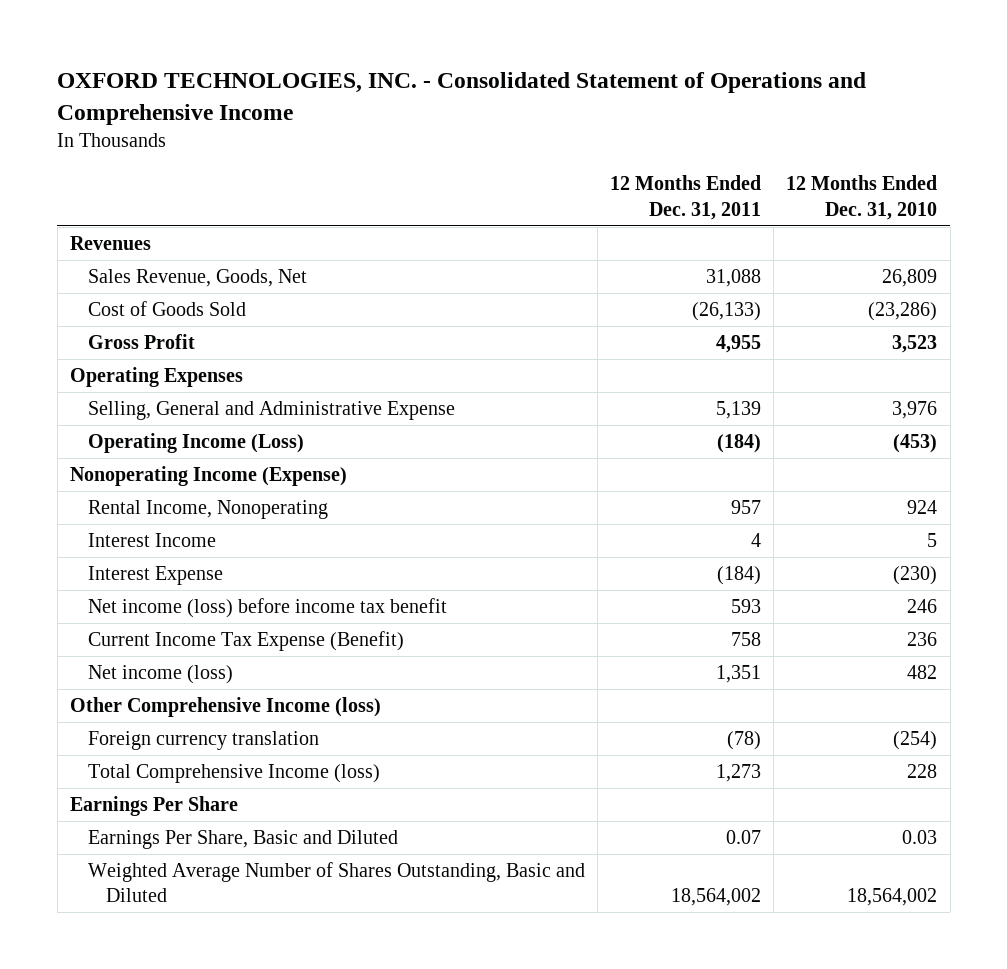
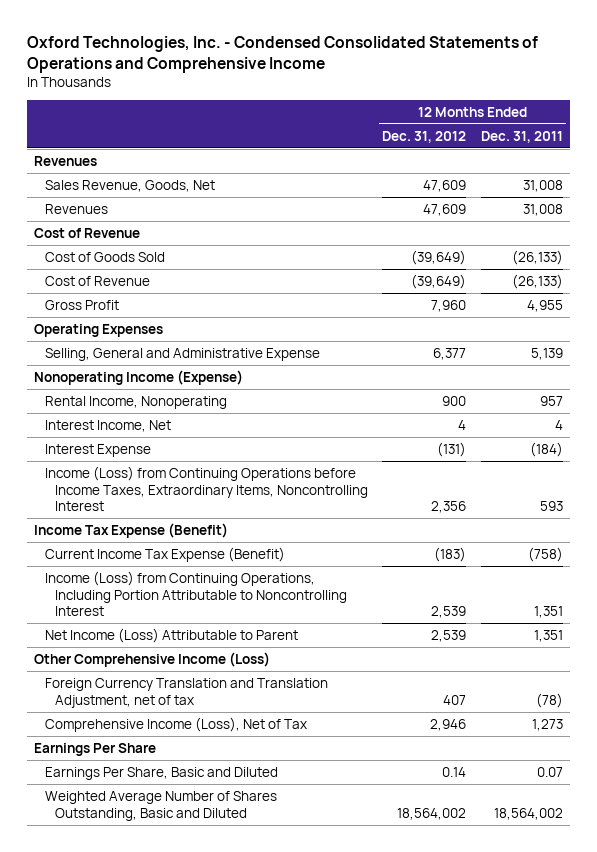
- OXFORD TECHNOLOGIES, INC. - Consolidated Statement of Operations and Comprehensive Income
+ Oxford Technologies, Inc. - Condensed Consolidated Statements of Operations and Comprehensive Income
- | 12 Months Ended Dec. 31, 2011 | 12 Months Ended Dec. 31, 2010
+ | 12 Months Ended Dec. 31, 2012 | 12 Months Ended Dec. 31, 2011
- Sales Revenue, Goods, Net | 31,088 | 26,809
+ Sales Revenue, Goods, Net | 47,609 | 31,008
+ Revenues | 47,609 | 31,008
+ Cost of Revenue
+ Cost of Revenue | (39,649) | (26,133)
- Operating Income (Loss) | (184) | (453)
- Interest Income | 4 | 5
+ Interest Income, Net | 4 | 4
- Net income (loss) before income tax benefit | 593 | 246
- Current Income Tax Expense (Benefit) | 758 | 236
- Net income (loss) | 1,351 | 482
- Other Comprehensive Income (loss)
- Foreign currency translation | (78) | (254)
- Total Comprehensive Income (loss) | 1,273 | 228
+ Income (Loss) from Continuing Operations before Income Taxes, Extraordinary Items, Noncontrolling Interest | 2,356 | 593
+ Income Tax Expense (Benefit)
+ Current Income Tax Expense (Benefit) | (183) | (758)
+ Income (Loss) from Continuing Operations, Including Portion Attributable to Noncontrolling Interest | 2,539 | 1,351
+ Net Income (Loss) Attributable to Parent | 2,539 | 1,351
+ Other Comprehensive Income (Loss)
+ Foreign Currency Translation and Translation Adjustment, net of tax | 407 | (78)
+ Comprehensive Income (Loss), Net of Tax | 2,946 | 1,273

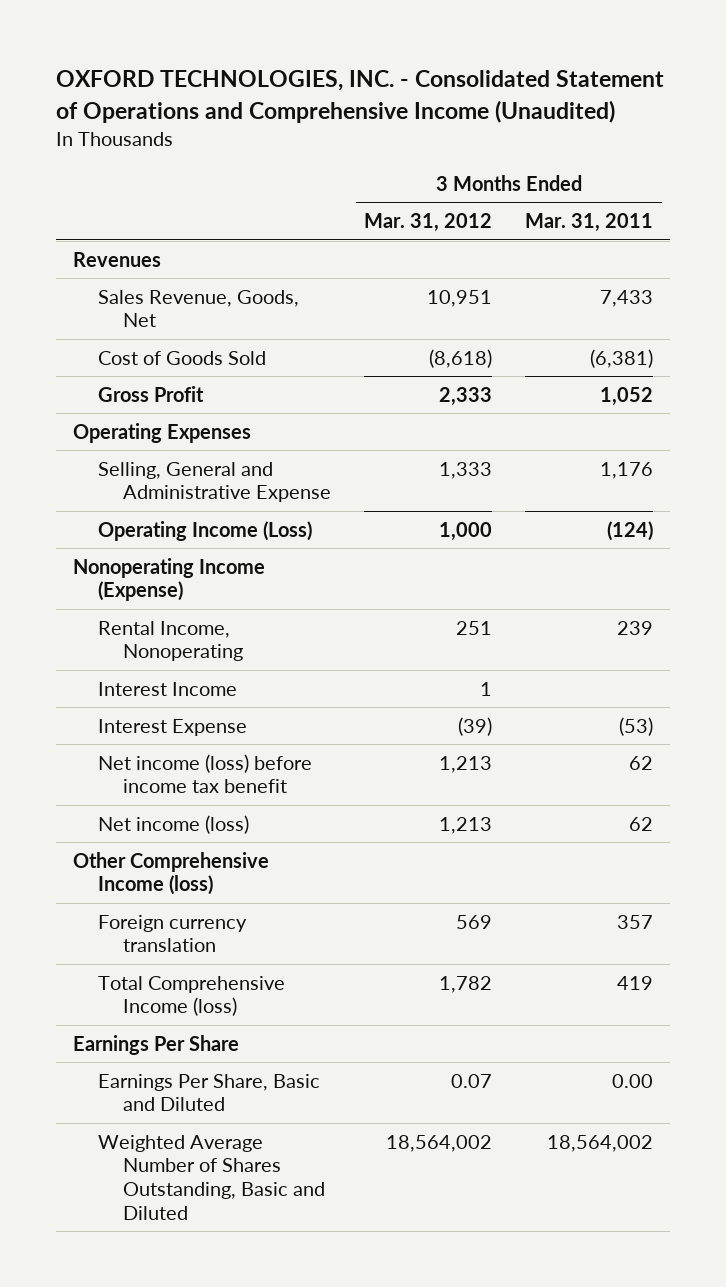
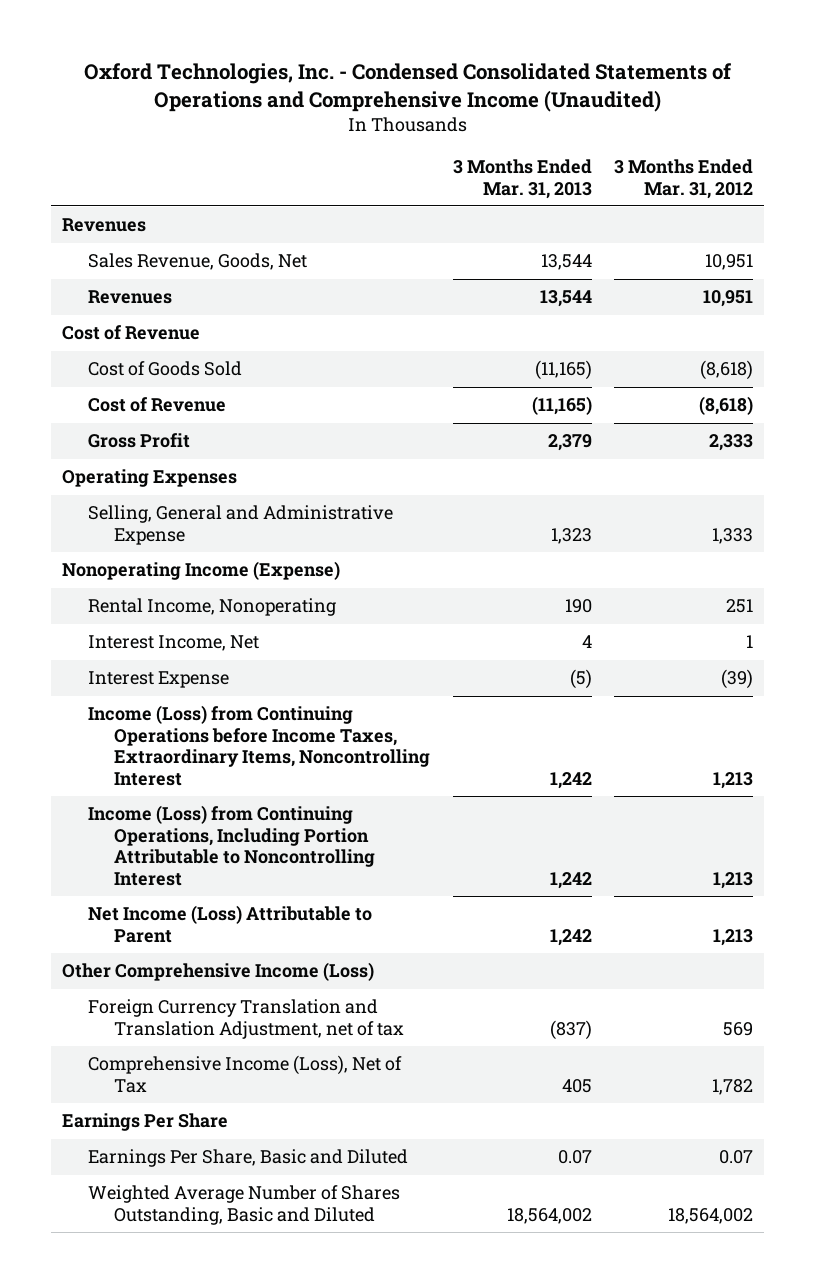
- OXFORD TECHNOLOGIES, INC. - Consolidated Statement of Operations and Comprehensive Income (Unaudited)
+ Oxford Technologies, Inc. - Condensed Consolidated Statements of Operations and Comprehensive Income (Unaudited)
- | 3 Months Ended Mar. 31, 2012 | 3 Months Ended Mar. 31, 2011
+ | 3 Months Ended Mar. 31, 2013 | 3 Months Ended Mar. 31, 2012
+ Revenues | 13,544 | 10,951
+ Cost of Revenue
+ Cost of Revenue | (11,165) | (8,618)
- Operating Income (Loss) | 1,000 | (124)
- Interest Income | 1 |
+ Interest Income, Net | 4 | 1
- Net income (loss) before income tax benefit | 1,213 | 62
- Net income (loss) | 1,213 | 62
- Other Comprehensive Income (loss)
- Foreign currency translation | 569 | 357
- Total Comprehensive Income (loss) | 1,782 | 419
+ Income (Loss) from Continuing Operations before Income Taxes, Extraordinary Items, Noncontrolling Interest | 1,242 | 1,213
+ Income (Loss) from Continuing Operations, Including Portion Attributable to Noncontrolling Interest | 1,242 | 1,213
+ Net Income (Loss) Attributable to Parent | 1,242 | 1,213
+ Other Comprehensive Income (Loss)
+ Foreign Currency Translation and Translation Adjustment, net of tax | (837) | 569
+ Comprehensive Income (Loss), Net of Tax | 405 | 1,782

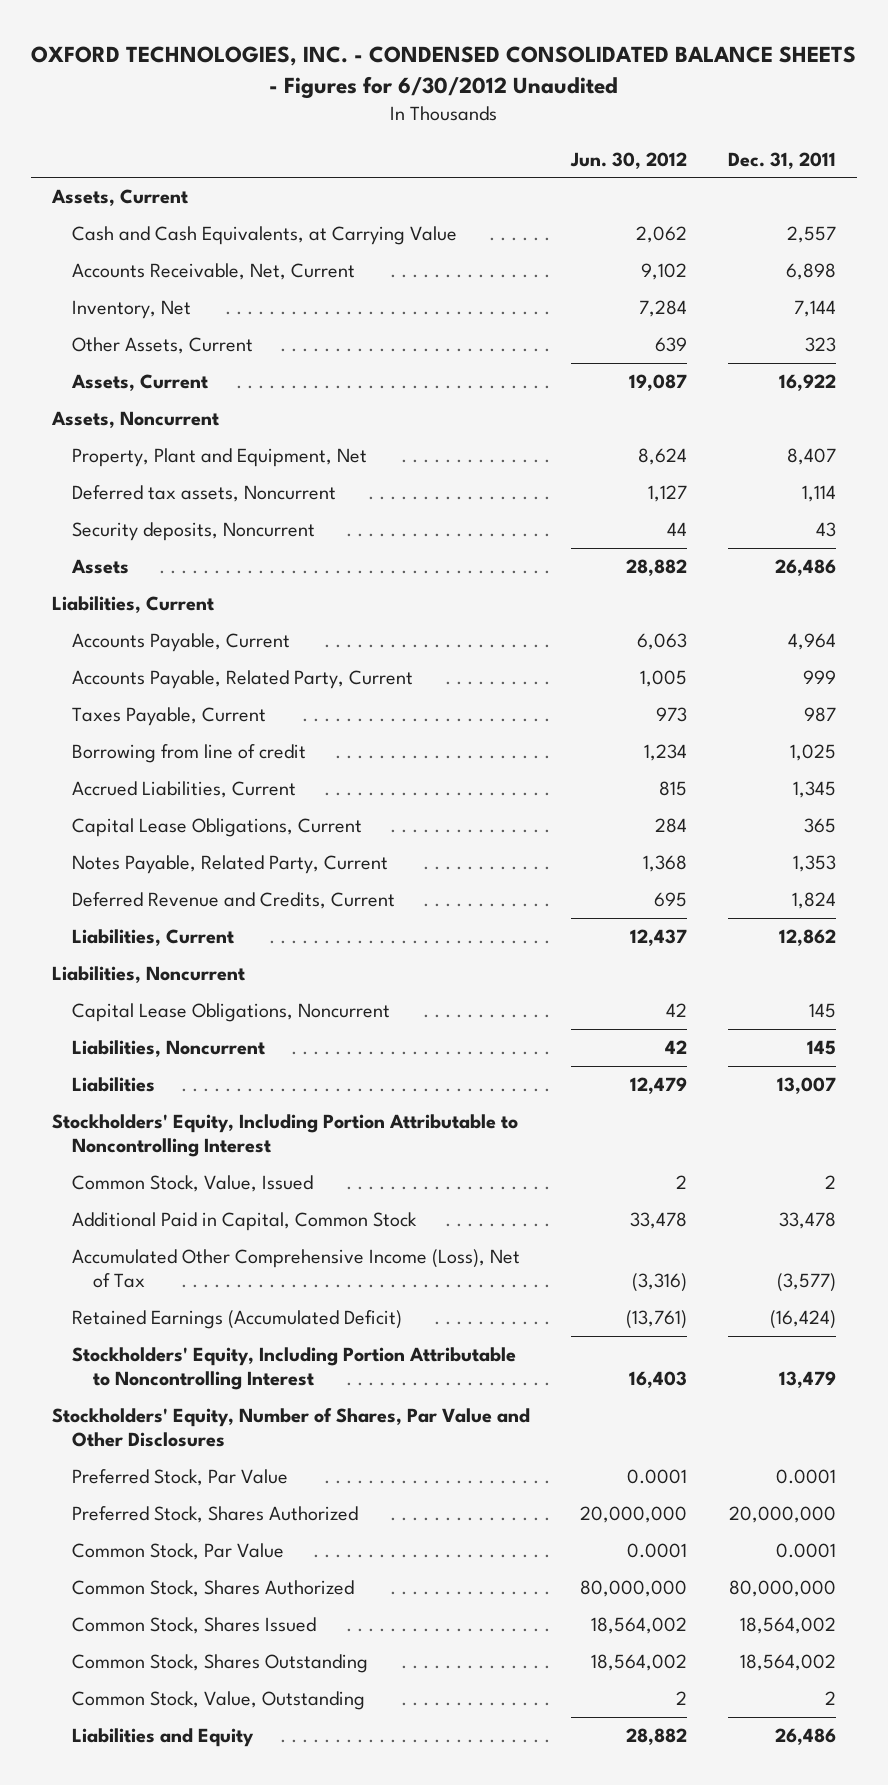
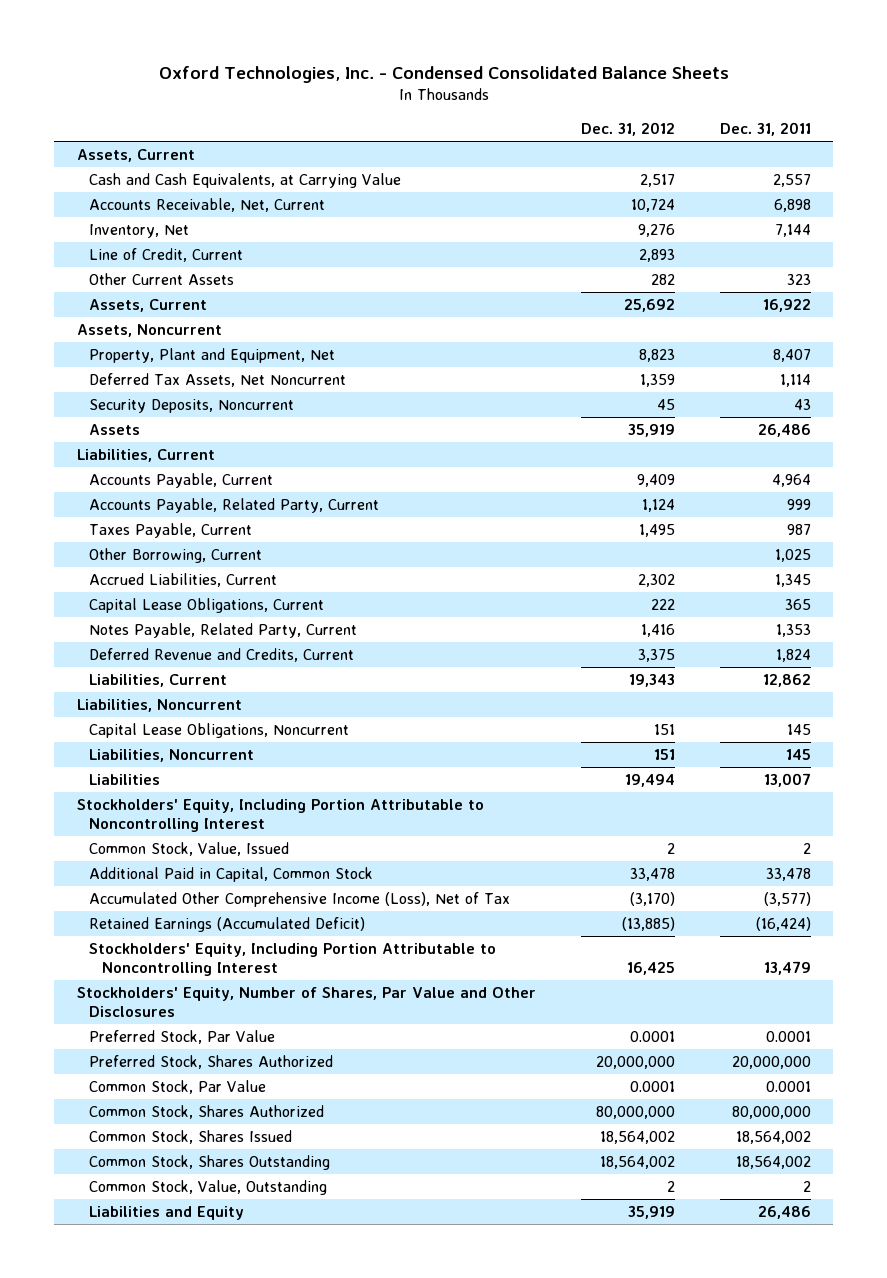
- OXFORD TECHNOLOGIES, INC. - CONDENSED CONSOLIDATED BALANCE SHEETS - Figures for 6/30/2012 Unaudited
+ Oxford Technologies, Inc. - Condensed Consolidated Balance Sheets
- | Jun. 30, 2012 | Dec. 31, 2011
+ | Dec. 31, 2012 | Dec. 31, 2011
- Other Assets, Current | 639 | 323
+ Line of Credit, Current | 2,893 |
+ Other Current Assets | 282 | 323
- Deferred tax assets, Noncurrent | 1,127 | 1,114
- Security deposits, Noncurrent | 44 | 43
+ Deferred Tax Assets, Net Noncurrent | 1,359 | 1,114
+ Security Deposits, Noncurrent | 45 | 43
- Borrowing from line of credit | 1,234 | 1,025
+ Other Borrowing, Current | | 1,025

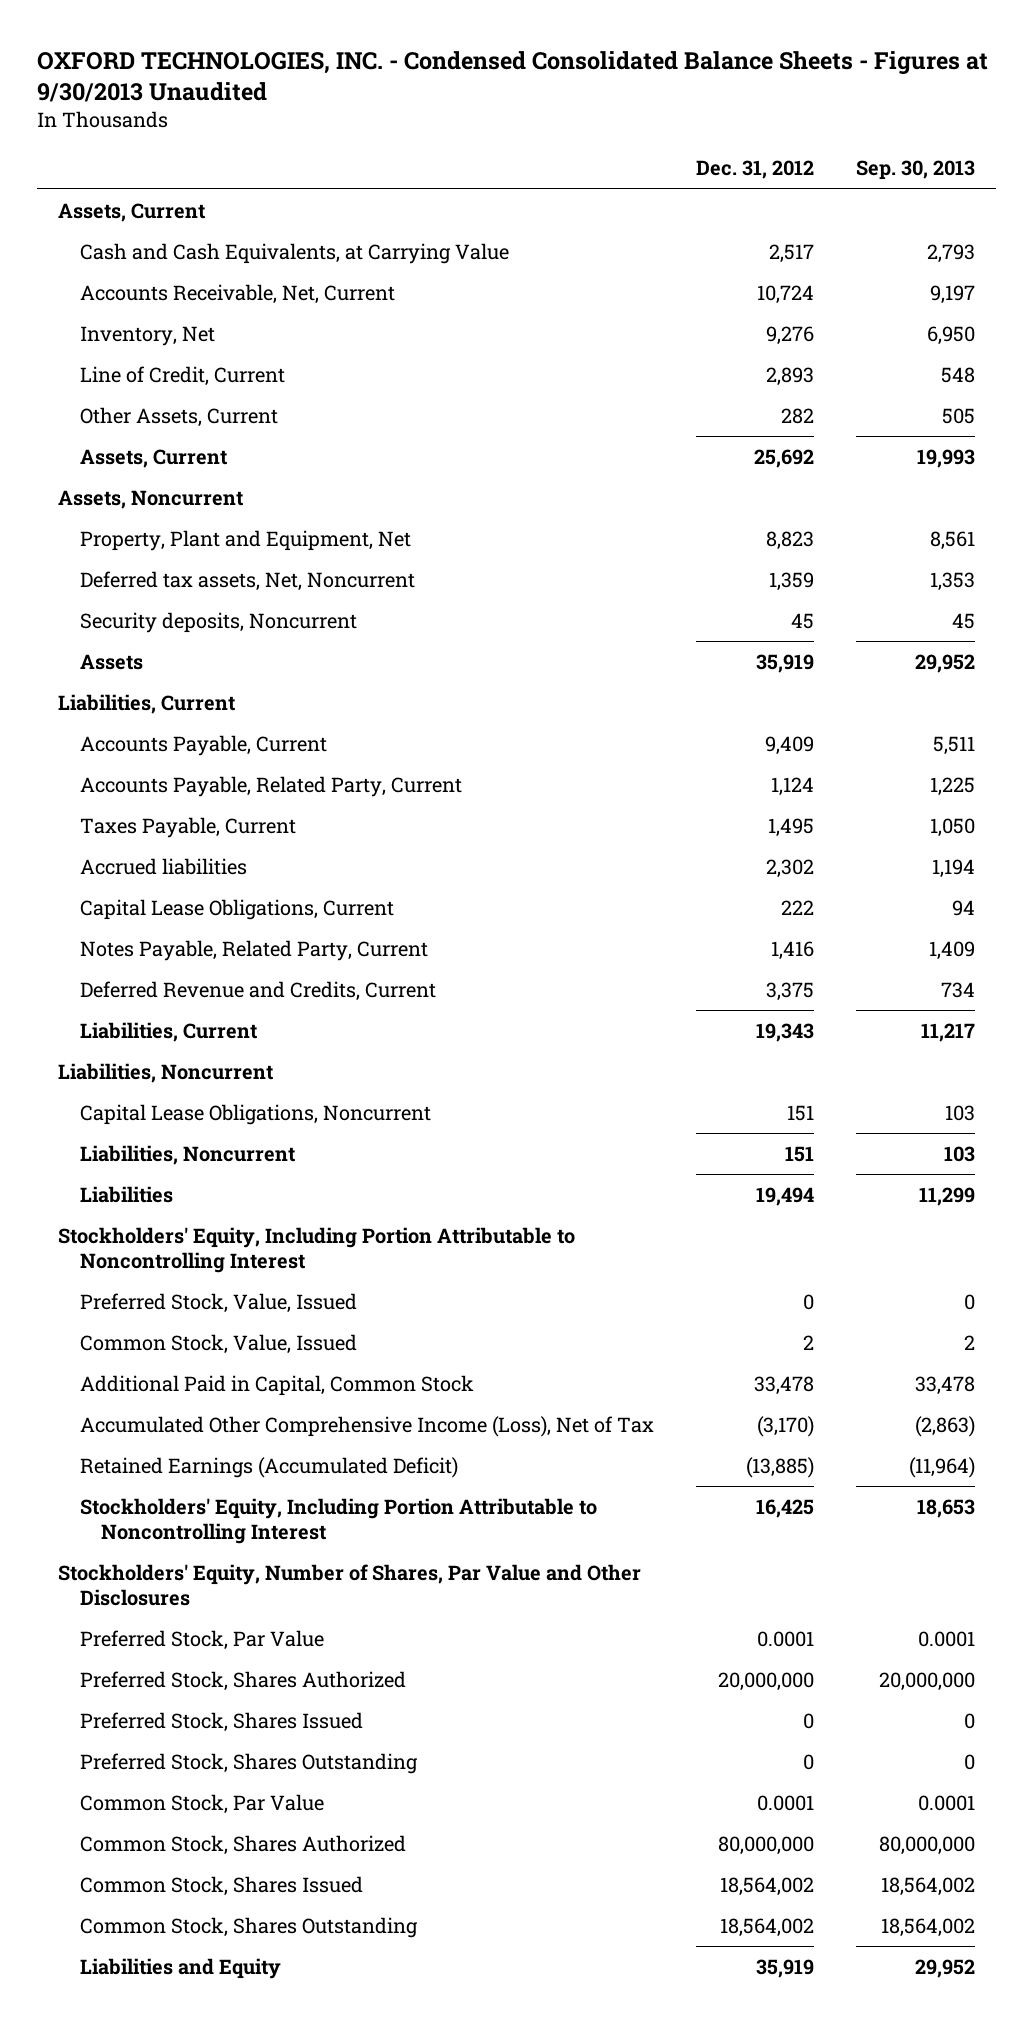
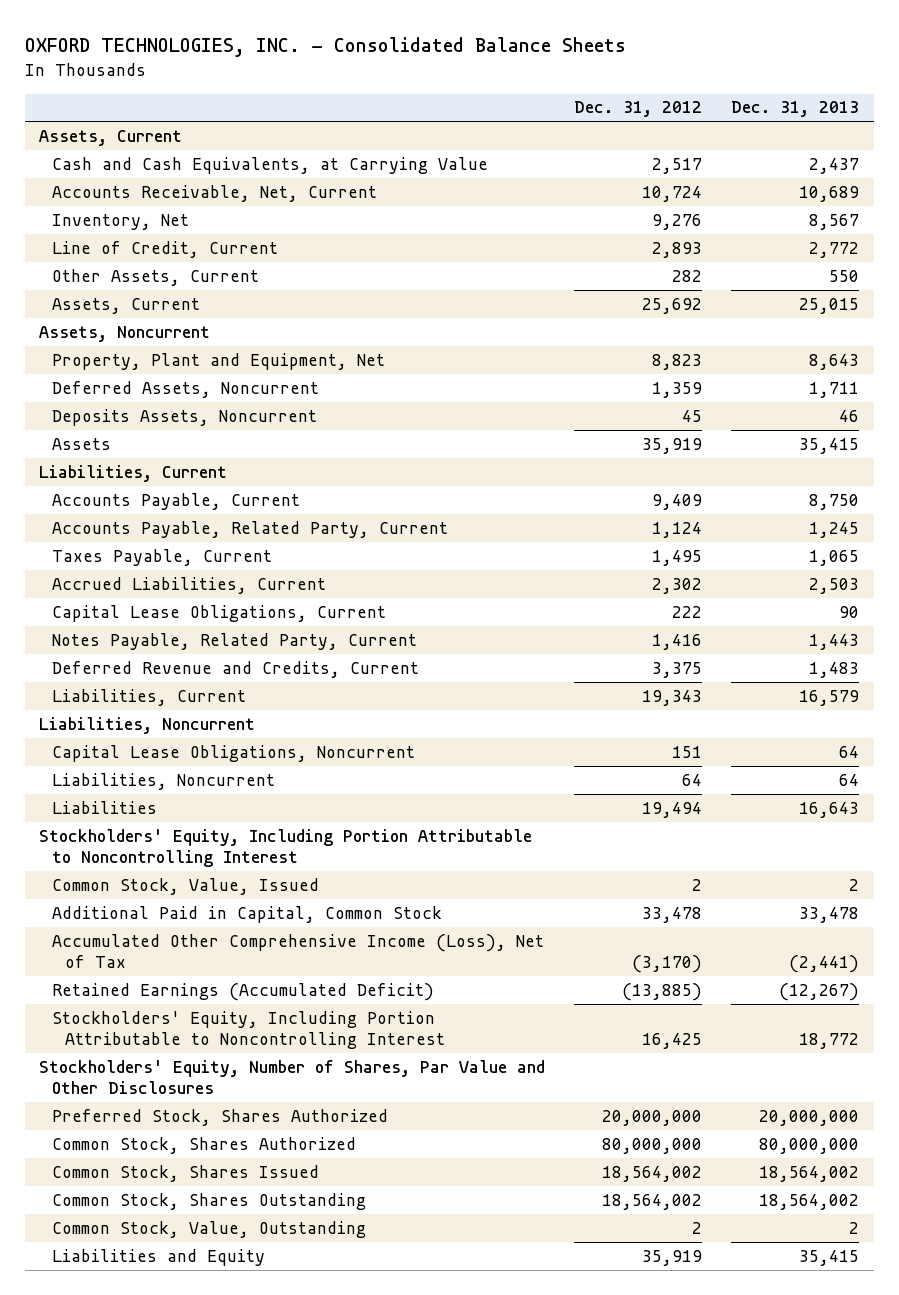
- OXFORD TECHNOLOGIES, INC. - Condensed Consolidated Balance Sheets - Figures at 9/30/2013 Unaudited
+ OXFORD TECHNOLOGIES, INC. - Consolidated Balance Sheets
- | Dec. 31, 2012 | Sep. 30, 2013
+ | Dec. 31, 2012 | Dec. 31, 2013
- Deferred tax assets, Net, Noncurrent | 1,359 | 1,353
- Security deposits, Noncurrent | 45 | 45
+ Deferred Assets, Noncurrent | 1,359 | 1,711
+ Deposits Assets, Noncurrent | 45 | 46
- Accrued liabilities | 2,302 | 1,194
+ Accrued Liabilities, Current | 2,302 | 2,503
- Liabilities, Noncurrent | 151 | 103
+ Liabilities, Noncurrent | 64 | 64
- Preferred Stock, Value, Issued | 0 | 0
- Preferred Stock, Par Value | 0.0001 | 0.0001
- Preferred Stock, Shares Issued | 0 | 0
- Preferred Stock, Shares Outstanding | 0 | 0
- Common Stock, Par Value | 0.0001 | 0.0001
+ Common Stock, Value, Outstanding | 2 | 2

